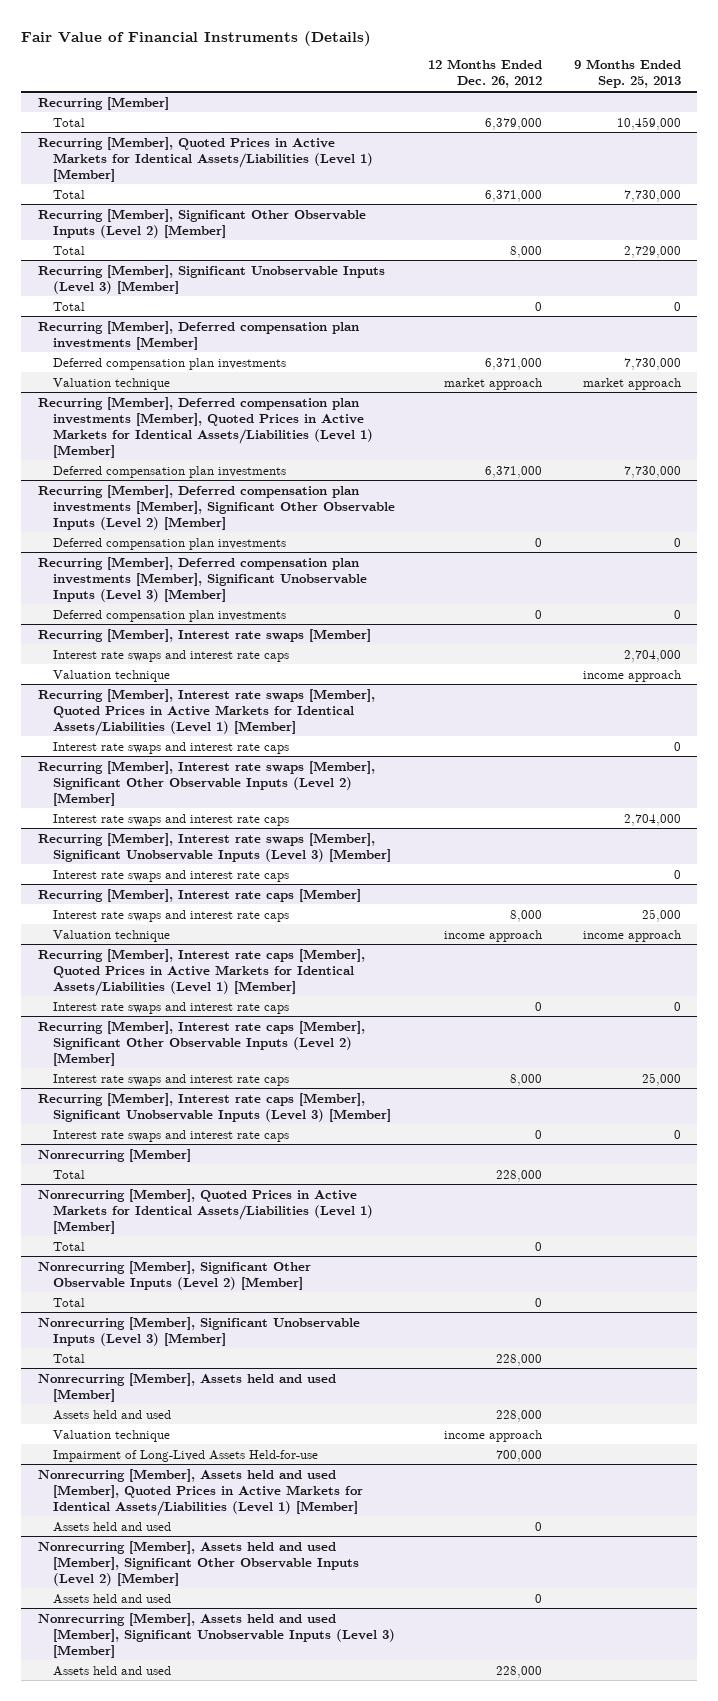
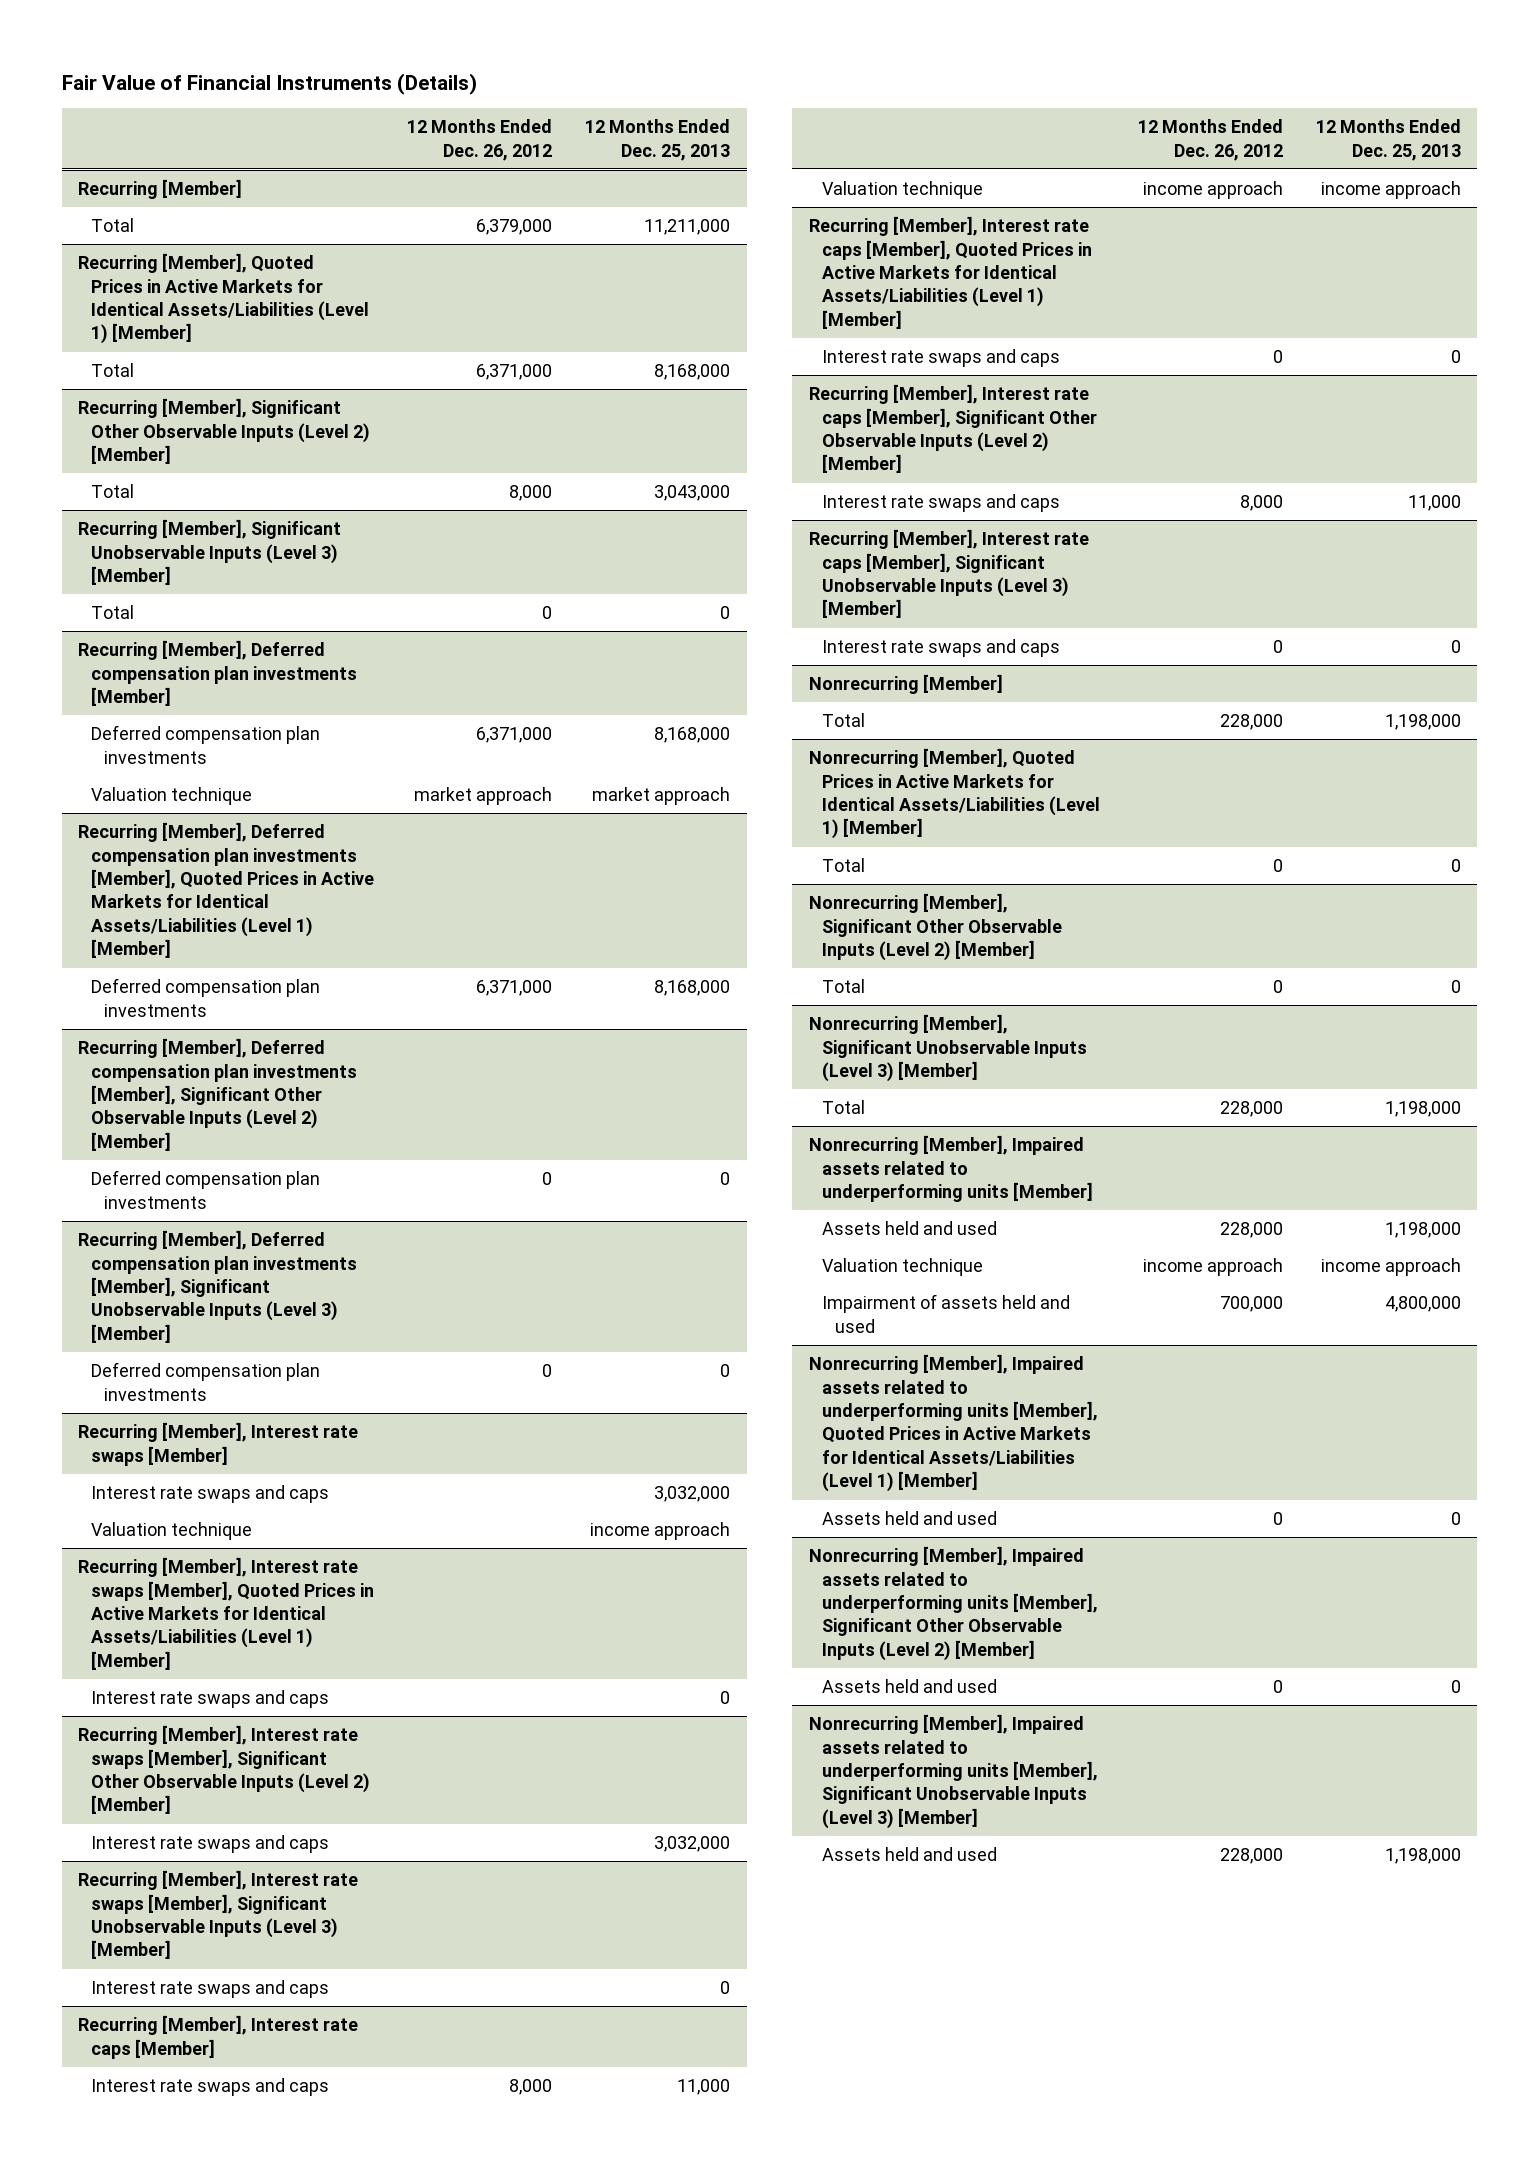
- | 12 Months Ended Dec. 26, 2012 | 9 Months Ended Sep. 25, 2013
+ | 12 Months Ended Dec. 26, 2012 | 12 Months Ended Dec. 25, 2013
@ Recurring [Member], Interest rate swaps [Member]
- Interest rate swaps and interest rate caps | | 2,704,000
+ Interest rate swaps and caps | | 3,032,000
@ Recurring [Member], Interest rate swaps [Member], Quoted Prices in Active Markets for Identical Assets/Liabilities (Level 1) [Member]
- Interest rate swaps and interest rate caps | | 0
+ Interest rate swaps and caps | | 0
@ Recurring [Member], Interest rate swaps [Member], Significant Other Observable Inputs (Level 2) [Member]
- Interest rate swaps and interest rate caps | | 2,704,000
+ Interest rate swaps and caps | | 3,032,000
@ Recurring [Member], Interest rate swaps [Member], Significant Unobservable Inputs (Level 3) [Member]
- Interest rate swaps and interest rate caps | | 0
+ Interest rate swaps and caps | | 0
@ Recurring [Member], Interest rate caps [Member]
- Interest rate swaps and interest rate caps | 8,000 | 25,000
+ Interest rate swaps and caps | 8,000 | 11,000
@ Recurring [Member], Interest rate caps [Member], Quoted Prices in Active Markets for Identical Assets/Liabilities (Level 1) [Member]
- Interest rate swaps and interest rate caps | 0 | 0
+ Interest rate swaps and caps | 0 | 0
@ Recurring [Member], Interest rate caps [Member], Significant Other Observable Inputs (Level 2) [Member]
- Interest rate swaps and interest rate caps | 8,000 | 25,000
+ Interest rate swaps and caps | 8,000 | 11,000
@ Recurring [Member], Interest rate caps [Member], Significant Unobservable Inputs (Level 3) [Member]
- Interest rate swaps and interest rate caps | 0 | 0
+ Interest rate swaps and caps | 0 | 0
- Nonrecurring [Member], Assets held and used [Member]
+ Nonrecurring [Member], Impaired assets related to underperforming units [Member]
- Impairment of Long-Lived Assets Held-for-use | 700,000 |
- Nonrecurring [Member], Assets held and used [Member], Quoted Prices in Active Markets for Identical Assets/Liabilities (Level 1) [Member]
+ Impairment of assets held and used | 700,000 | 4,800,000
+ Nonrecurring [Member], Impaired assets related to underperforming units [Member], Quoted Prices in Active Markets for Identical Assets/Liabilities (Level 1) [Member]
- Nonrecurring [Member], Assets held and used [Member], Significant Other Observable Inputs (Level 2) [Member]
+ Nonrecurring [Member], Impaired assets related to underperforming units [Member], Significant Other Observable Inputs (Level 2) [Member]
- Nonrecurring [Member], Assets held and used [Member], Significant Unobservable Inputs (Level 3) [Member]
+ Nonrecurring [Member], Impaired assets related to underperforming units [Member], Significant Unobservable Inputs (Level 3) [Member]

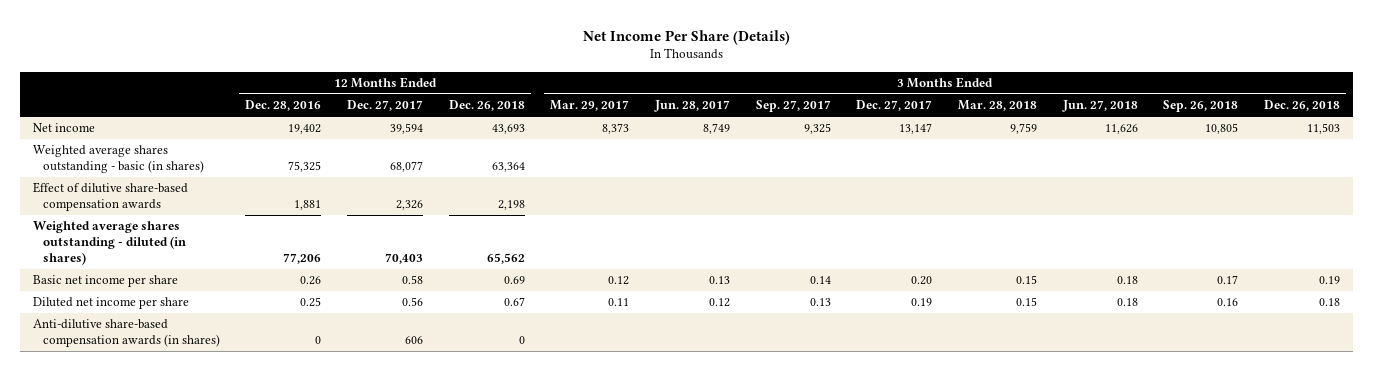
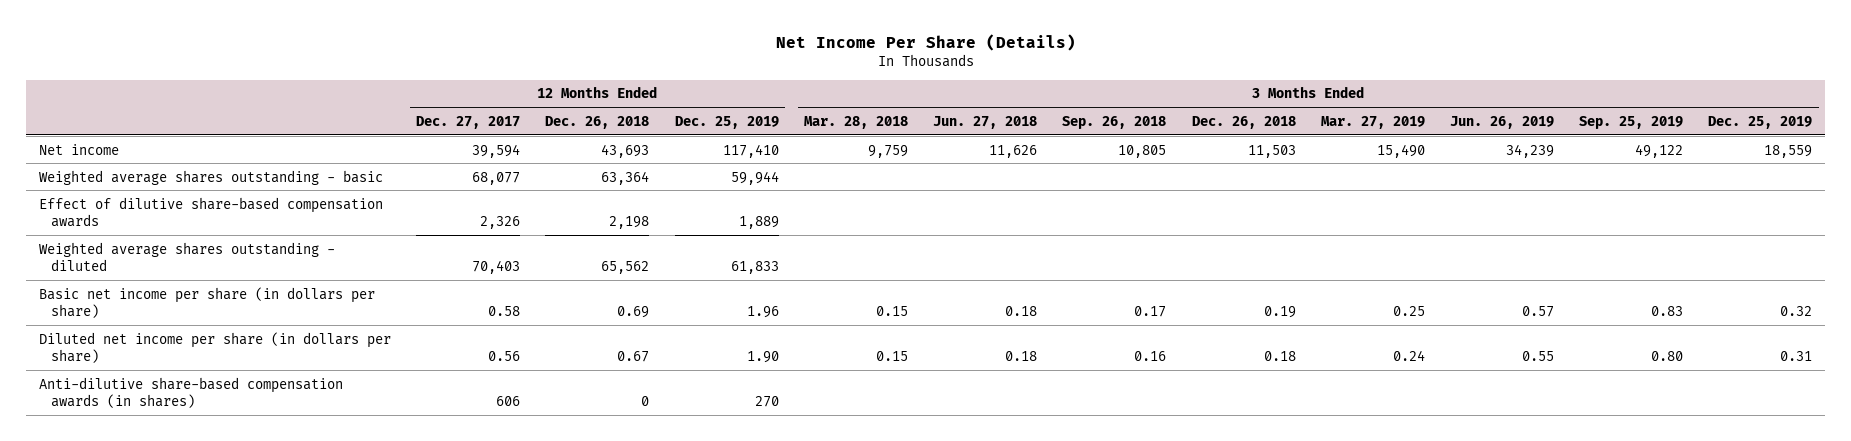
- | 12 Months Ended Dec. 28, 2016 | 12 Months Ended Dec. 27, 2017 | 12 Months Ended Dec. 26, 2018 | 3 Months Ended Mar. 29, 2017 | 3 Months Ended Jun. 28, 2017 | 3 Months Ended Sep. 27, 2017 | 3 Months Ended Dec. 27, 2017 | 3 Months Ended Mar. 28, 2018 | 3 Months Ended Jun. 27, 2018 | 3 Months Ended Sep. 26, 2018 | 3 Months Ended Dec. 26, 2018
+ | 12 Months Ended Dec. 27, 2017 | 12 Months Ended Dec. 26, 2018 | 12 Months Ended Dec. 25, 2019 | 3 Months Ended Mar. 28, 2018 | 3 Months Ended Jun. 27, 2018 | 3 Months Ended Sep. 26, 2018 | 3 Months Ended Dec. 26, 2018 | 3 Months Ended Mar. 27, 2019 | 3 Months Ended Jun. 26, 2019 | 3 Months Ended Sep. 25, 2019 | 3 Months Ended Dec. 25, 2019
- Weighted average shares outstanding - basic (in shares) | 75,325 | 68,077 | 63,364 | | | | | | | |
+ Weighted average shares outstanding - basic | 68,077 | 63,364 | 59,944 | | | | | | | |
- Weighted average shares outstanding - diluted (in shares) | 77,206 | 70,403 | 65,562 | | | | | | | |
- Basic net income per share | 0.26 | 0.58 | 0.69 | 0.12 | 0.13 | 0.14 | 0.20 | 0.15 | 0.18 | 0.17 | 0.19
- Diluted net income per share | 0.25 | 0.56 | 0.67 | 0.11 | 0.12 | 0.13 | 0.19 | 0.15 | 0.18 | 0.16 | 0.18
+ Weighted average shares outstanding - diluted | 70,403 | 65,562 | 61,833 | | | | | | | |
+ Basic net income per share (in dollars per share) | 0.58 | 0.69 | 1.96 | 0.15 | 0.18 | 0.17 | 0.19 | 0.25 | 0.57 | 0.83 | 0.32
+ Diluted net income per share (in dollars per share) | 0.56 | 0.67 | 1.90 | 0.15 | 0.18 | 0.16 | 0.18 | 0.24 | 0.55 | 0.80 | 0.31

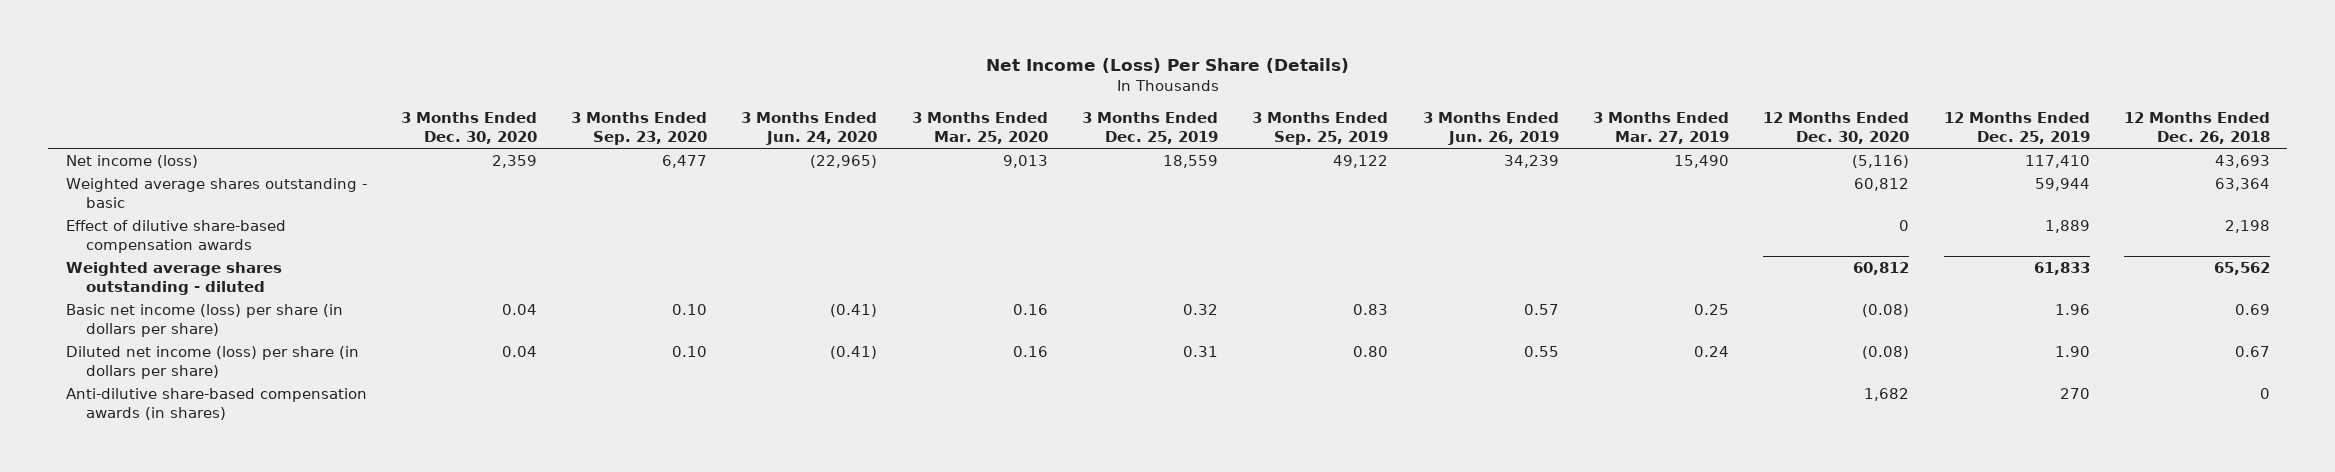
- Net Income Per Share (Details)
+ Net Income (Loss) Per Share (Details)
- | 12 Months Ended Dec. 27, 2017 | 12 Months Ended Dec. 26, 2018 | 12 Months Ended Dec. 25, 2019 | 3 Months Ended Mar. 28, 2018 | 3 Months Ended Jun. 27, 2018 | 3 Months Ended Sep. 26, 2018 | 3 Months Ended Dec. 26, 2018 | 3 Months Ended Mar. 27, 2019 | 3 Months Ended Jun. 26, 2019 | 3 Months Ended Sep. 25, 2019 | 3 Months Ended Dec. 25, 2019
+ | 3 Months Ended Dec. 30, 2020 | 3 Months Ended Sep. 23, 2020 | 3 Months Ended Jun. 24, 2020 | 3 Months Ended Mar. 25, 2020 | 3 Months Ended Dec. 25, 2019 | 3 Months Ended Sep. 25, 2019 | 3 Months Ended Jun. 26, 2019 | 3 Months Ended Mar. 27, 2019 | 12 Months Ended Dec. 30, 2020 | 12 Months Ended Dec. 25, 2019 | 12 Months Ended Dec. 26, 2018
- Net income | 39,594 | 43,693 | 117,410 | 9,759 | 11,626 | 10,805 | 11,503 | 15,490 | 34,239 | 49,122 | 18,559
+ Net income (loss) | 2,359 | 6,477 | (22,965) | 9,013 | 18,559 | 49,122 | 34,239 | 15,490 | (5,116) | 117,410 | 43,693
- Basic net income per share (in dollars per share) | 0.58 | 0.69 | 1.96 | 0.15 | 0.18 | 0.17 | 0.19 | 0.25 | 0.57 | 0.83 | 0.32
- Diluted net income per share (in dollars per share) | 0.56 | 0.67 | 1.90 | 0.15 | 0.18 | 0.16 | 0.18 | 0.24 | 0.55 | 0.80 | 0.31
+ Basic net income (loss) per share (in dollars per share) | 0.04 | 0.10 | (0.41) | 0.16 | 0.32 | 0.83 | 0.57 | 0.25 | (0.08) | 1.96 | 0.69
+ Diluted net income (loss) per share (in dollars per share) | 0.04 | 0.10 | (0.41) | 0.16 | 0.31 | 0.80 | 0.55 | 0.24 | (0.08) | 1.90 | 0.67

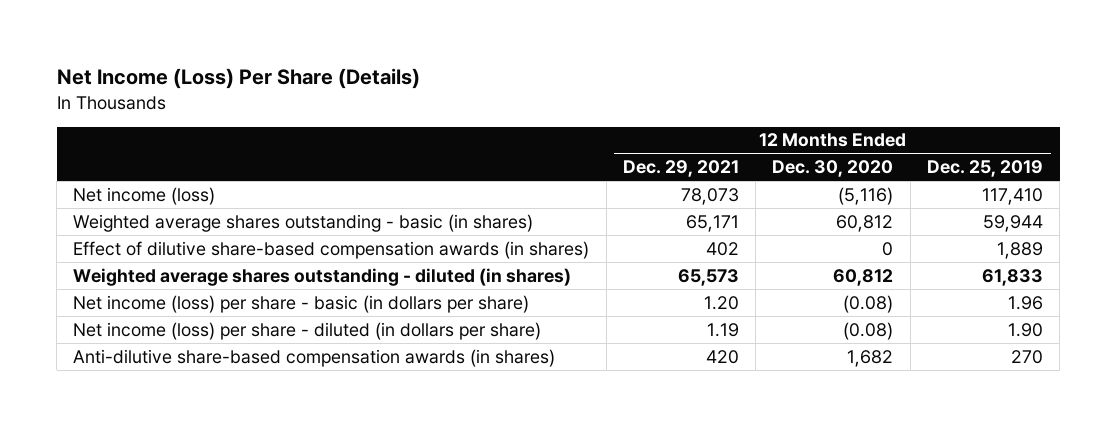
- | 3 Months Ended Dec. 30, 2020 | 3 Months Ended Sep. 23, 2020 | 3 Months Ended Jun. 24, 2020 | 3 Months Ended Mar. 25, 2020 | 3 Months Ended Dec. 25, 2019 | 3 Months Ended Sep. 25, 2019 | 3 Months Ended Jun. 26, 2019 | 3 Months Ended Mar. 27, 2019 | 12 Months Ended Dec. 30, 2020 | 12 Months Ended Dec. 25, 2019 | 12 Months Ended Dec. 26, 2018
+ | 12 Months Ended Dec. 29, 2021 | 12 Months Ended Dec. 30, 2020 | 12 Months Ended Dec. 25, 2019
- Weighted average shares outstanding - basic | | | | | | | | | 60,812 | 59,944 | 63,364
- Effect of dilutive share-based compensation awards | | | | | | | | | 0 | 1,889 | 2,198
- Weighted average shares outstanding - diluted | | | | | | | | | 60,812 | 61,833 | 65,562
- Basic net income (loss) per share (in dollars per share) | 0.04 | 0.10 | (0.41) | 0.16 | 0.32 | 0.83 | 0.57 | 0.25 | (0.08) | 1.96 | 0.69
- Diluted net income (loss) per share (in dollars per share) | 0.04 | 0.10 | (0.41) | 0.16 | 0.31 | 0.80 | 0.55 | 0.24 | (0.08) | 1.90 | 0.67
+ Weighted average shares outstanding - basic (in shares) | 65,171 | 60,812 | 59,944
+ Effect of dilutive share-based compensation awards (in shares) | 402 | 0 | 1,889
+ Weighted average shares outstanding - diluted (in shares) | 65,573 | 60,812 | 61,833
+ Net income (loss) per share - basic (in dollars per share) | 1.20 | (0.08) | 1.96
+ Net income (loss) per share - diluted (in dollars per share) | 1.19 | (0.08) | 1.90

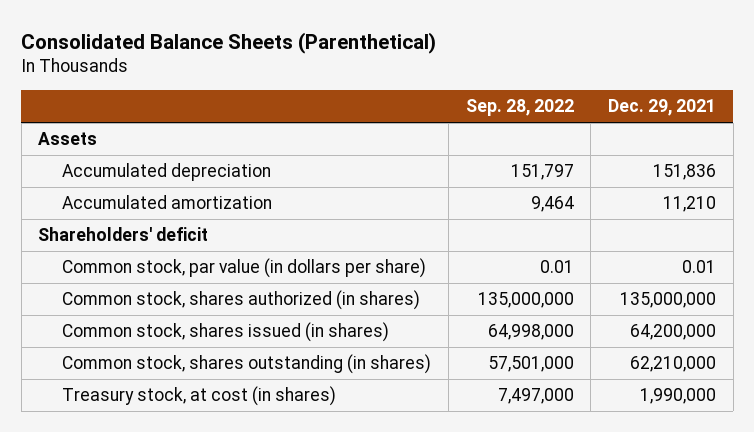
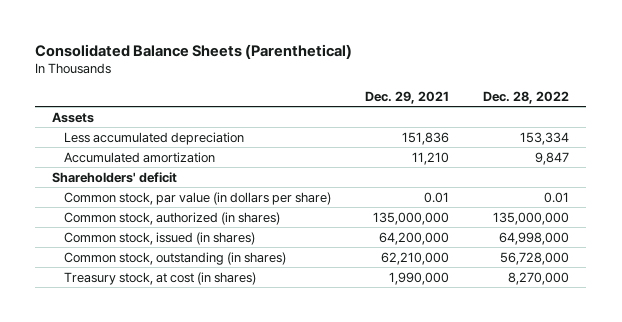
- | Sep. 28, 2022 | Dec. 29, 2021
+ | Dec. 29, 2021 | Dec. 28, 2022
- Accumulated depreciation | 151,797 | 151,836
+ Less accumulated depreciation | 151,836 | 153,334
- Common stock, shares authorized (in shares) | 135,000,000 | 135,000,000
- Common stock, shares issued (in shares) | 64,998,000 | 64,200,000
- Common stock, shares outstanding (in shares) | 57,501,000 | 62,210,000
+ Common stock, authorized (in shares) | 135,000,000 | 135,000,000
+ Common stock, issued (in shares) | 64,200,000 | 64,998,000
+ Common stock, outstanding (in shares) | 62,210,000 | 56,728,000

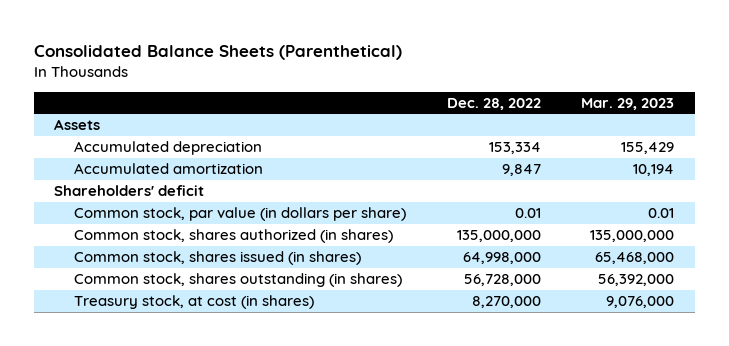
- | Dec. 29, 2021 | Dec. 28, 2022
+ | Dec. 28, 2022 | Mar. 29, 2023
- Less accumulated depreciation | 151,836 | 153,334
+ Accumulated depreciation | 153,334 | 155,429
- Common stock, authorized (in shares) | 135,000,000 | 135,000,000
- Common stock, issued (in shares) | 64,200,000 | 64,998,000
- Common stock, outstanding (in shares) | 62,210,000 | 56,728,000
+ Common stock, shares authorized (in shares) | 135,000,000 | 135,000,000
+ Common stock, shares issued (in shares) | 64,998,000 | 65,468,000
+ Common stock, shares outstanding (in shares) | 56,728,000 | 56,392,000

